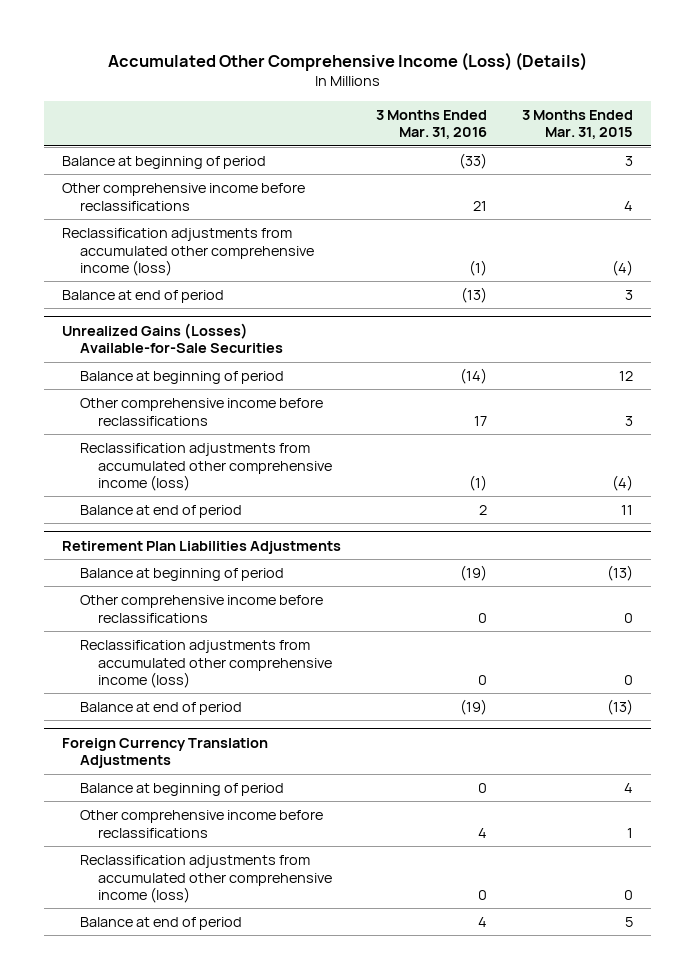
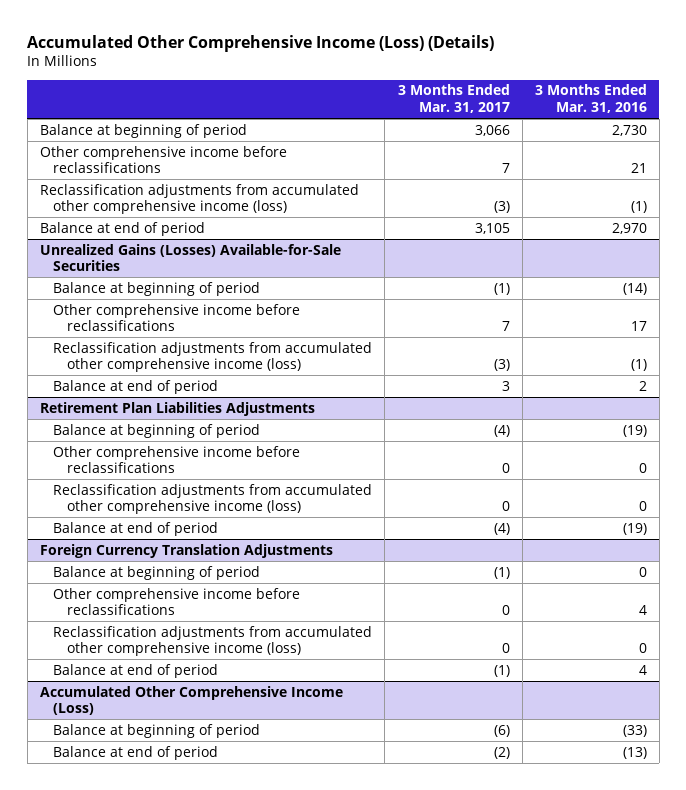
- | 3 Months Ended Mar. 31, 2016 | 3 Months Ended Mar. 31, 2015
+ | 3 Months Ended Mar. 31, 2017 | 3 Months Ended Mar. 31, 2016
- Balance at beginning of period | (33) | 3
+ Balance at beginning of period | 3,066 | 2,730
- Balance at end of period | (13) | 3
+ Balance at end of period | 3,105 | 2,970
+ Accumulated Other Comprehensive Income (Loss)
+ Balance at beginning of period | (6) | (33)
+ Balance at end of period | (2) | (13)

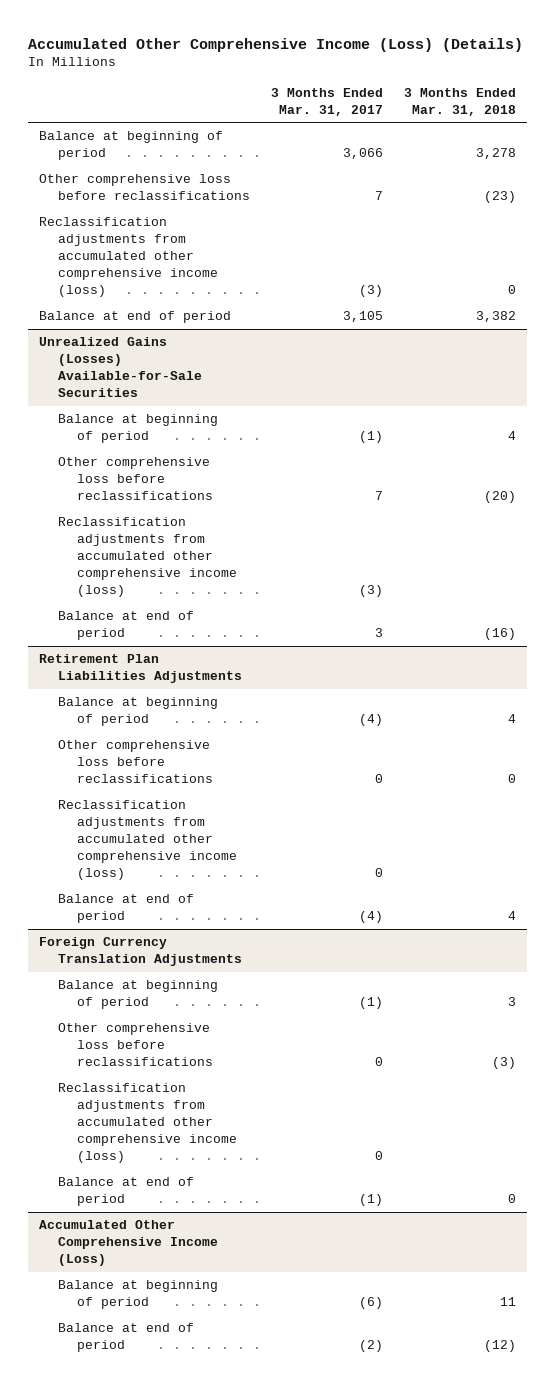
- | 3 Months Ended Mar. 31, 2017 | 3 Months Ended Mar. 31, 2016
+ | 3 Months Ended Mar. 31, 2017 | 3 Months Ended Mar. 31, 2018
- Other comprehensive income before reclassifications | 7 | 21
+ Other comprehensive loss before reclassifications | 7 | (23)
@ Unrealized Gains (Losses) Available-for-Sale Securities
- Other comprehensive income before reclassifications | 7 | 17
+ Other comprehensive loss before reclassifications | 7 | (20)
@ Retirement Plan Liabilities Adjustments
- Other comprehensive income before reclassifications | 0 | 0
+ Other comprehensive loss before reclassifications | 0 | 0
@ Foreign Currency Translation Adjustments
- Other comprehensive income before reclassifications | 0 | 4
+ Other comprehensive loss before reclassifications | 0 | (3)

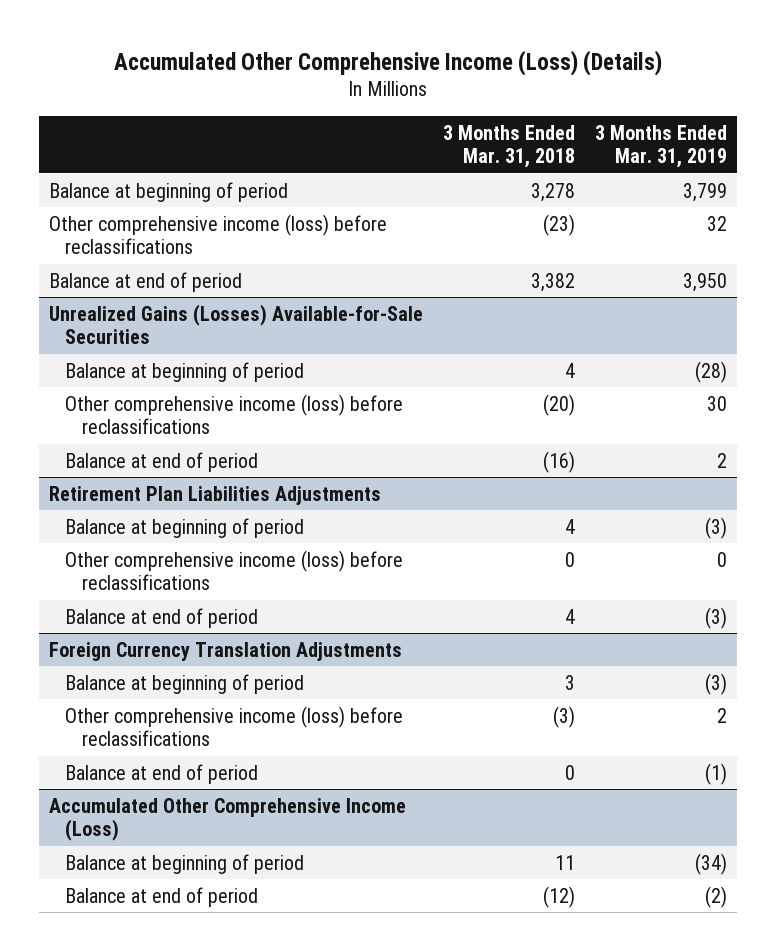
- | 3 Months Ended Mar. 31, 2017 | 3 Months Ended Mar. 31, 2018
+ | 3 Months Ended Mar. 31, 2018 | 3 Months Ended Mar. 31, 2019
- Other comprehensive loss before reclassifications | 7 | (23)
- Reclassification adjustments from accumulated other comprehensive income (loss) | (3) | 0
+ Other comprehensive income (loss) before reclassifications | (23) | 32
@ Unrealized Gains (Losses) Available-for-Sale Securities
- Other comprehensive loss before reclassifications | 7 | (20)
- Reclassification adjustments from accumulated other comprehensive income (loss) | (3) |
+ Other comprehensive income (loss) before reclassifications | (20) | 30
@ Retirement Plan Liabilities Adjustments
- Other comprehensive loss before reclassifications | 0 | 0
- Reclassification adjustments from accumulated other comprehensive income (loss) | 0 |
+ Other comprehensive income (loss) before reclassifications | 0 | 0
@ Foreign Currency Translation Adjustments
- Other comprehensive loss before reclassifications | 0 | (3)
- Reclassification adjustments from accumulated other comprehensive income (loss) | 0 |
+ Other comprehensive income (loss) before reclassifications | (3) | 2

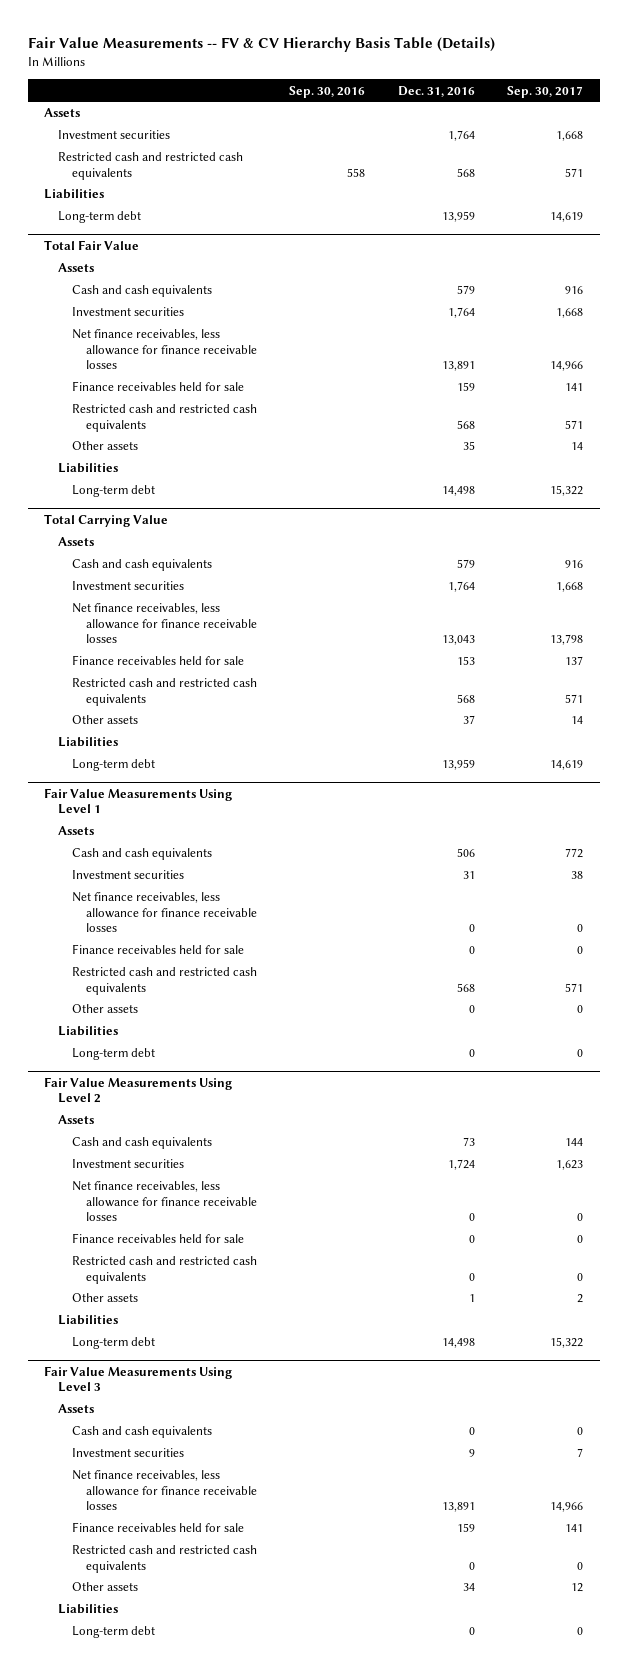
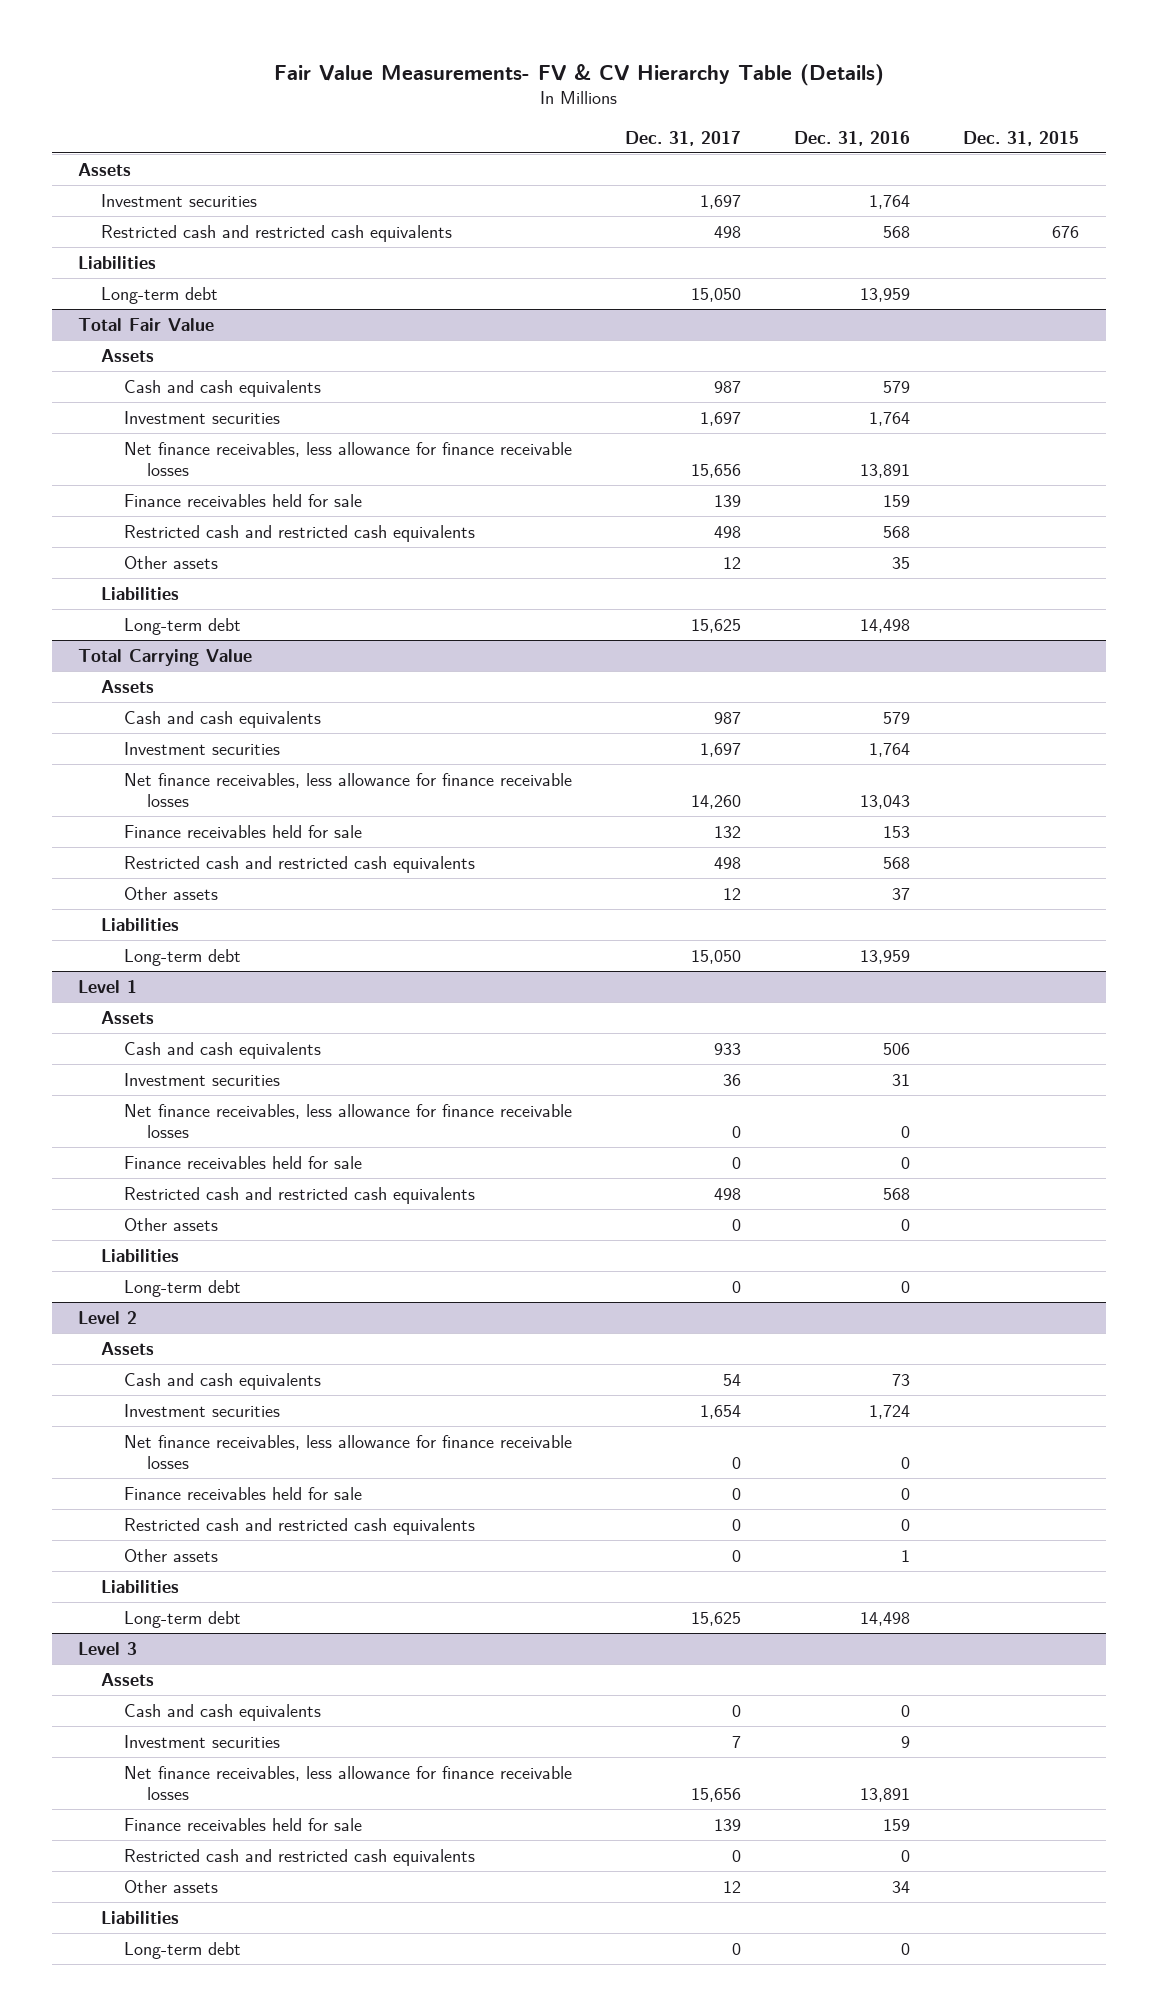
- Fair Value Measurements -- FV & CV Hierarchy Basis Table (Details)
+ Fair Value Measurements- FV & CV Hierarchy Table (Details)
- | Sep. 30, 2016 | Dec. 31, 2016 | Sep. 30, 2017
+ | Dec. 31, 2017 | Dec. 31, 2016 | Dec. 31, 2015
- Fair Value Measurements Using Level 1
+ Level 1
- Fair Value Measurements Using Level 2
+ Level 2
- Fair Value Measurements Using Level 3
+ Level 3

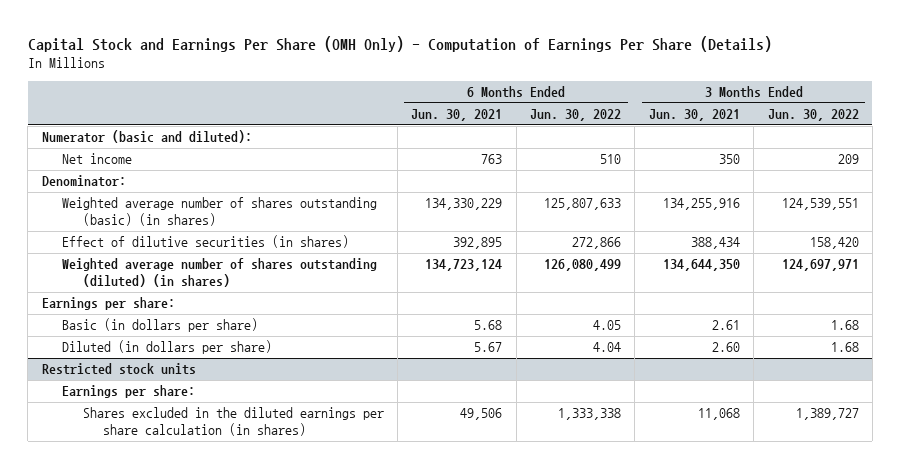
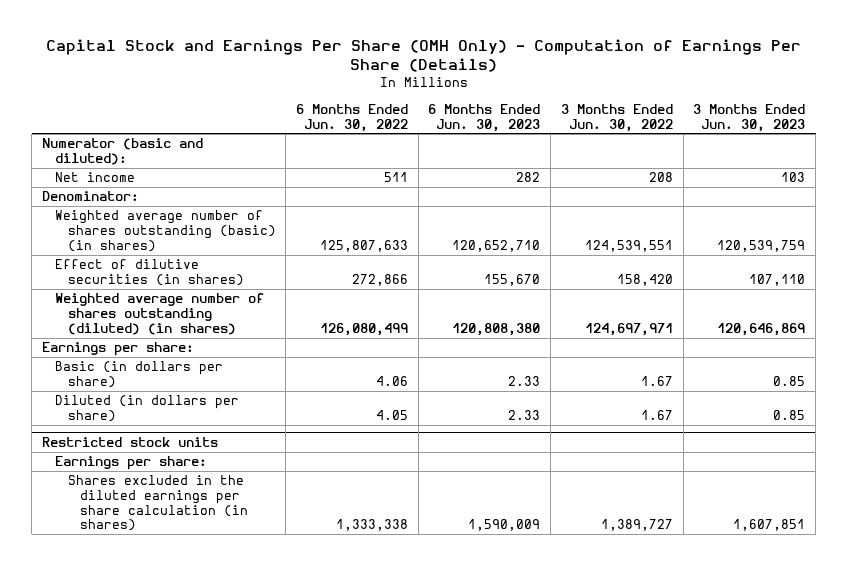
- | 6 Months Ended Jun. 30, 2021 | 6 Months Ended Jun. 30, 2022 | 3 Months Ended Jun. 30, 2021 | 3 Months Ended Jun. 30, 2022
+ | 6 Months Ended Jun. 30, 2022 | 6 Months Ended Jun. 30, 2023 | 3 Months Ended Jun. 30, 2022 | 3 Months Ended Jun. 30, 2023
- Net income | 763 | 510 | 350 | 209
+ Net income | 511 | 282 | 208 | 103
- Basic (in dollars per share) | 5.68 | 4.05 | 2.61 | 1.68
- Diluted (in dollars per share) | 5.67 | 4.04 | 2.60 | 1.68
+ Basic (in dollars per share) | 4.06 | 2.33 | 1.67 | 0.85
+ Diluted (in dollars per share) | 4.05 | 2.33 | 1.67 | 0.85

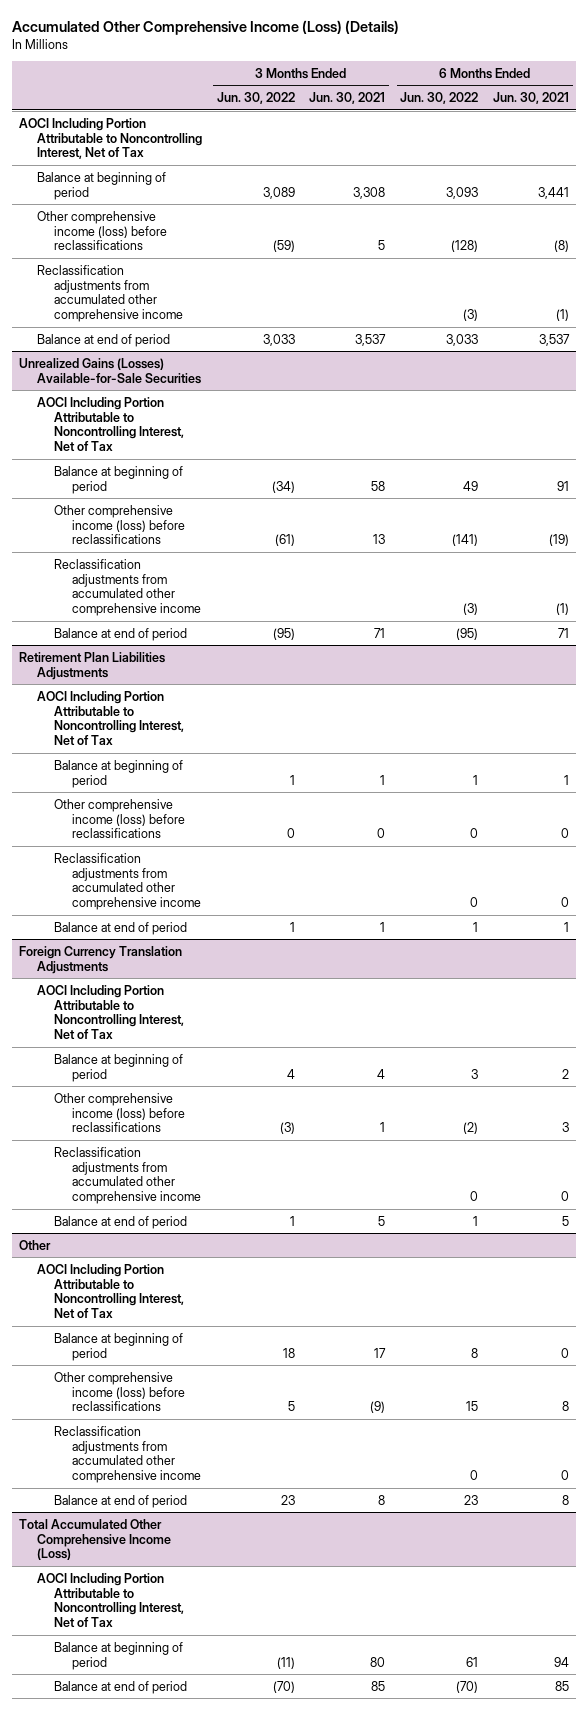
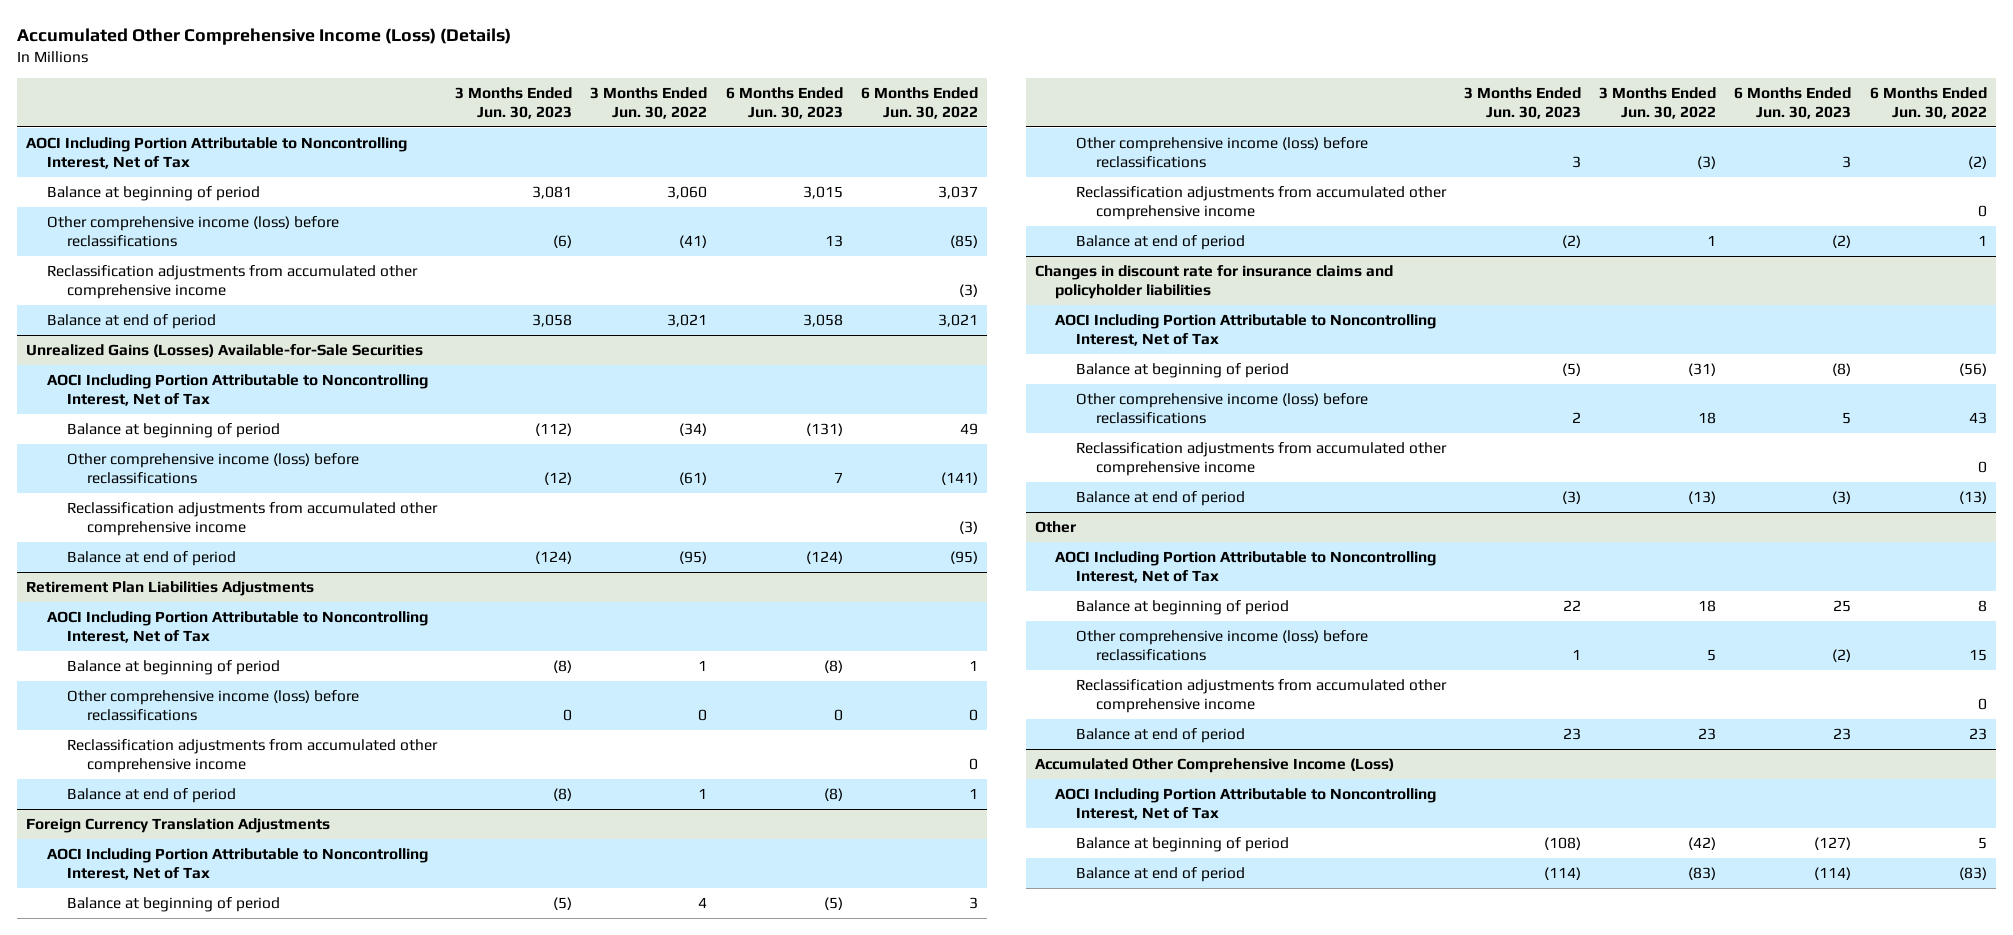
- | 3 Months Ended Jun. 30, 2022 | 3 Months Ended Jun. 30, 2021 | 6 Months Ended Jun. 30, 2022 | 6 Months Ended Jun. 30, 2021
+ | 3 Months Ended Jun. 30, 2023 | 3 Months Ended Jun. 30, 2022 | 6 Months Ended Jun. 30, 2023 | 6 Months Ended Jun. 30, 2022
- Balance at beginning of period | 3,089 | 3,308 | 3,093 | 3,441
- Other comprehensive income (loss) before reclassifications | (59) | 5 | (128) | (8)
+ Balance at beginning of period | 3,081 | 3,060 | 3,015 | 3,037
+ Other comprehensive income (loss) before reclassifications | (6) | (41) | 13 | (85)
- Balance at end of period | 3,033 | 3,537 | 3,033 | 3,537
+ Balance at end of period | 3,058 | 3,021 | 3,058 | 3,021
+ Changes in discount rate for insurance claims and policyholder liabilities
+ AOCI Including Portion Attributable to Noncontrolling Interest, Net of Tax
+ Balance at beginning of period | (5) | (31) | (8) | (56)
+ Other comprehensive income (loss) before reclassifications | 2 | 18 | 5 | 43
+ Reclassification adjustments from accumulated other comprehensive income | | | | 0
+ Balance at end of period | (3) | (13) | (3) | (13)
- Total Accumulated Other Comprehensive Income (Loss)
+ Accumulated Other Comprehensive Income (Loss)
- Balance at beginning of period | (11) | 80 | 61 | 94
- Balance at end of period | (70) | 85 | (70) | 85
+ Balance at beginning of period | (108) | (42) | (127) | 5
+ Balance at end of period | (114) | (83) | (114) | (83)

